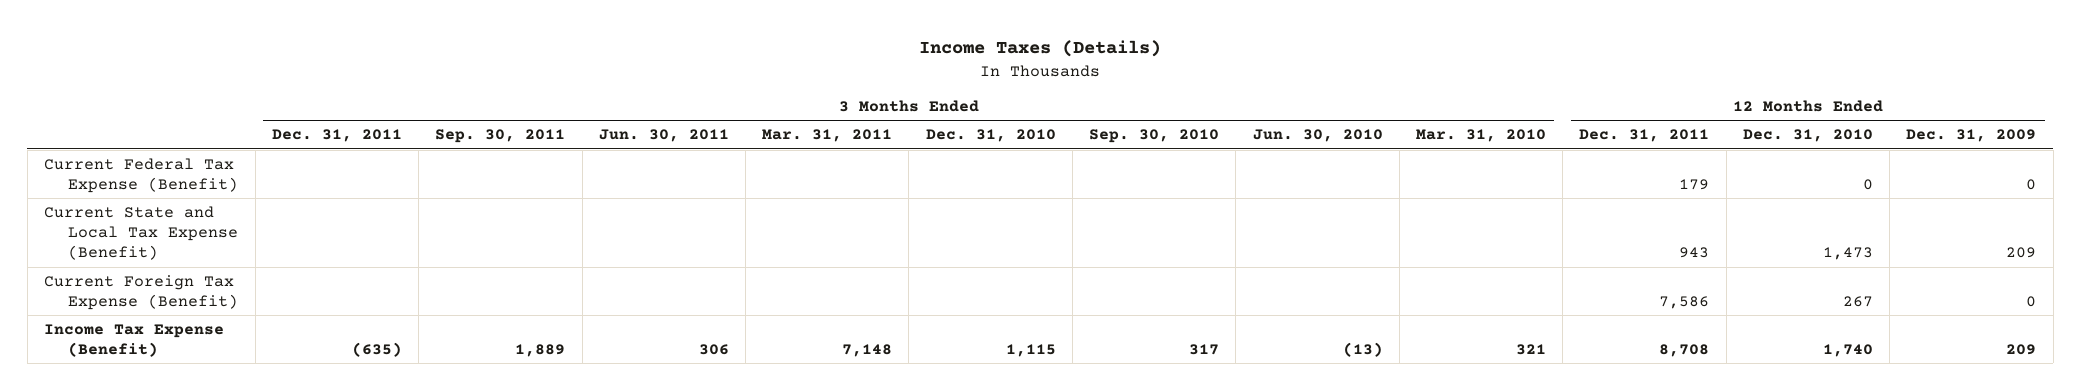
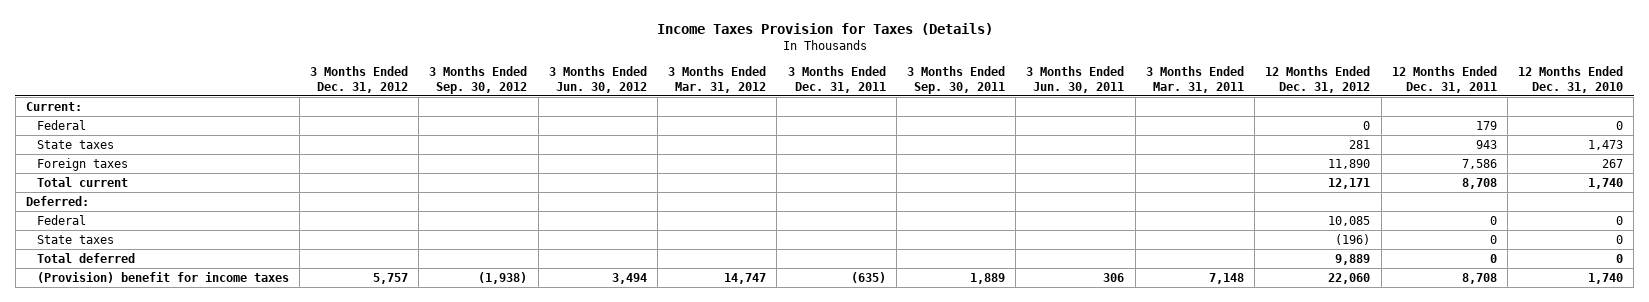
- Income Taxes (Details)
+ Income Taxes Provision for Taxes (Details)
- | 3 Months Ended Dec. 31, 2011 | 3 Months Ended Sep. 30, 2011 | 3 Months Ended Jun. 30, 2011 | 3 Months Ended Mar. 31, 2011 | 3 Months Ended Dec. 31, 2010 | 3 Months Ended Sep. 30, 2010 | 3 Months Ended Jun. 30, 2010 | 3 Months Ended Mar. 31, 2010 | 12 Months Ended Dec. 31, 2011 | 12 Months Ended Dec. 31, 2010 | 12 Months Ended Dec. 31, 2009
+ | 3 Months Ended Dec. 31, 2012 | 3 Months Ended Sep. 30, 2012 | 3 Months Ended Jun. 30, 2012 | 3 Months Ended Mar. 31, 2012 | 3 Months Ended Dec. 31, 2011 | 3 Months Ended Sep. 30, 2011 | 3 Months Ended Jun. 30, 2011 | 3 Months Ended Mar. 31, 2011 | 12 Months Ended Dec. 31, 2012 | 12 Months Ended Dec. 31, 2011 | 12 Months Ended Dec. 31, 2010
- Current Federal Tax Expense (Benefit) | | | | | | | | | 179 | 0 | 0
- Current State and Local Tax Expense (Benefit) | | | | | | | | | 943 | 1,473 | 209
- Current Foreign Tax Expense (Benefit) | | | | | | | | | 7,586 | 267 | 0
- Income Tax Expense (Benefit) | (635) | 1,889 | 306 | 7,148 | 1,115 | 317 | (13) | 321 | 8,708 | 1,740 | 209
+ Current:
+ Federal | | | | | | | | | 0 | 179 | 0
+ State taxes | | | | | | | | | 281 | 943 | 1,473
+ Foreign taxes | | | | | | | | | 11,890 | 7,586 | 267
+ Total current | | | | | | | | | 12,171 | 8,708 | 1,740
+ Deferred:
+ Federal | | | | | | | | | 10,085 | 0 | 0
+ State taxes | | | | | | | | | (196) | 0 | 0
+ Total deferred | | | | | | | | | 9,889 | 0 | 0
+ (Provision) benefit for income taxes | 5,757 | (1,938) | 3,494 | 14,747 | (635) | 1,889 | 306 | 7,148 | 22,060 | 8,708 | 1,740

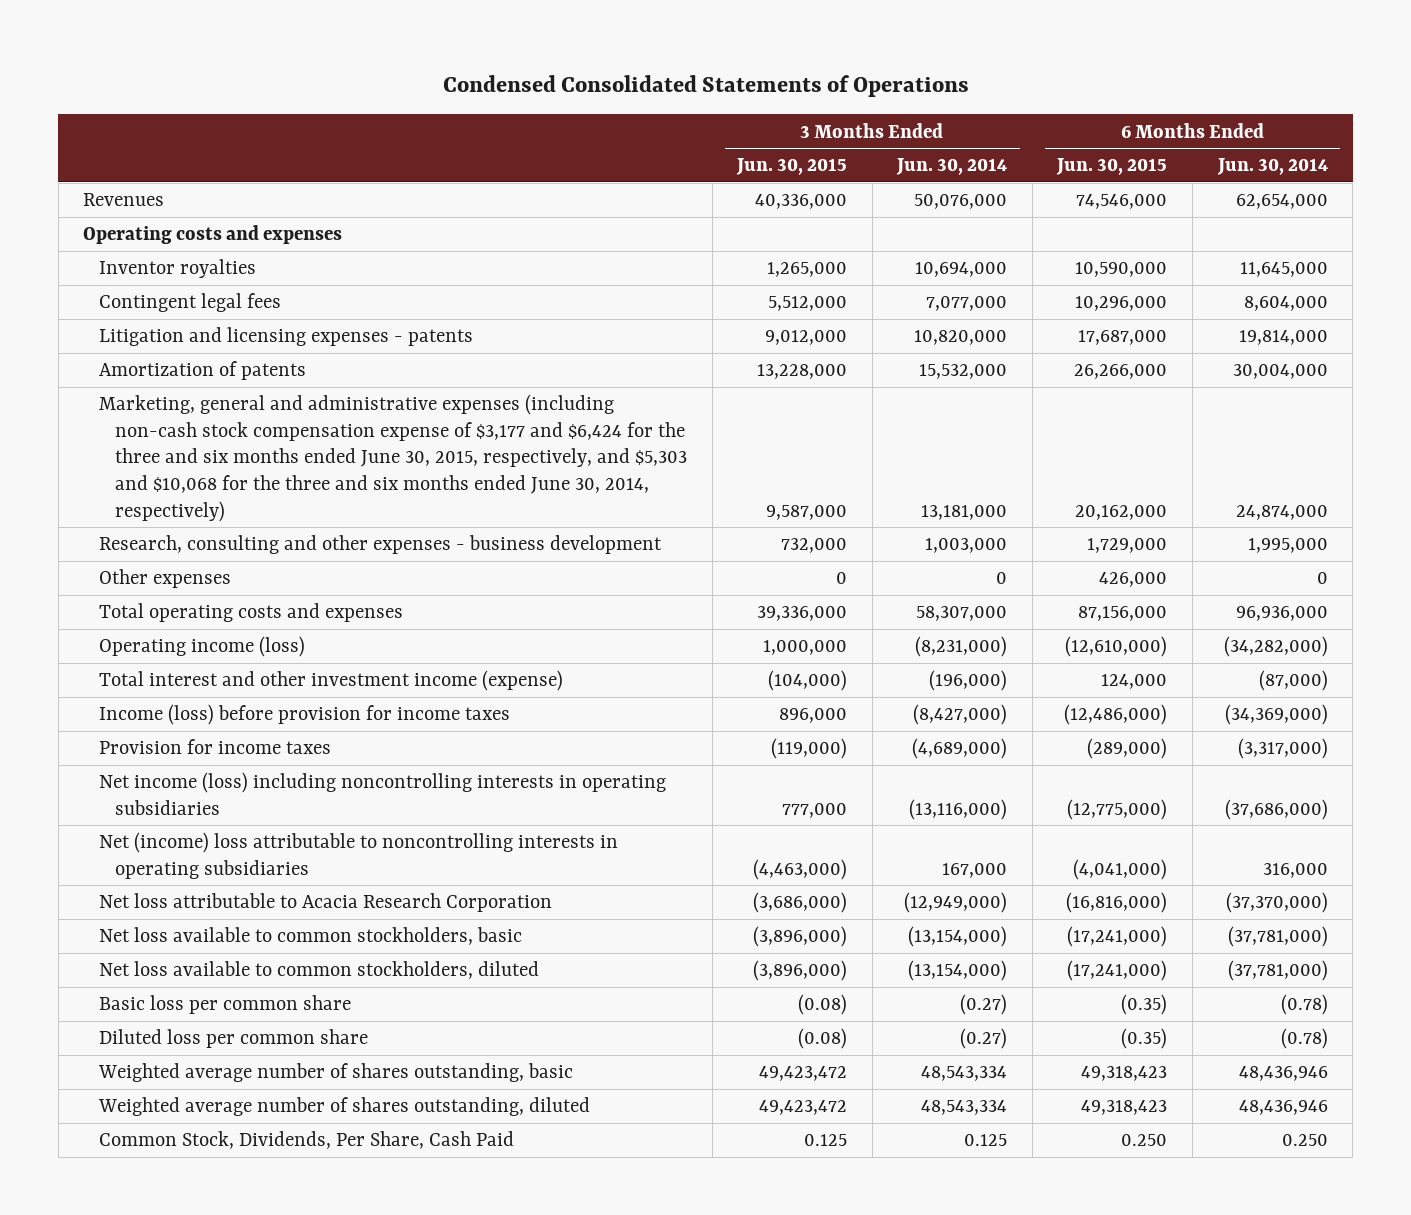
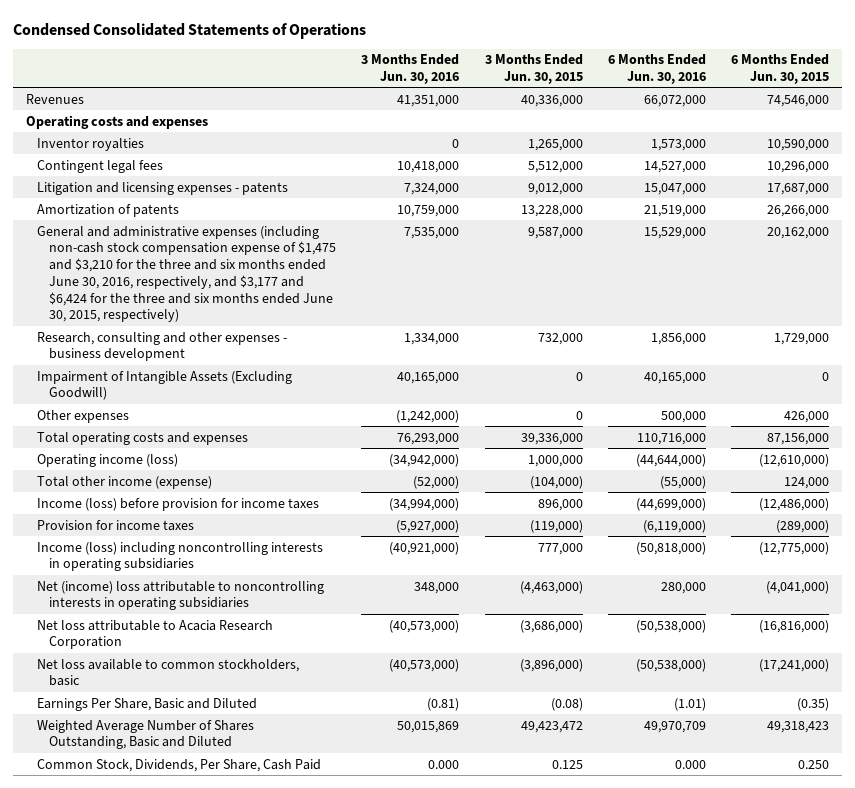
- | 3 Months Ended Jun. 30, 2015 | 3 Months Ended Jun. 30, 2014 | 6 Months Ended Jun. 30, 2015 | 6 Months Ended Jun. 30, 2014
+ | 3 Months Ended Jun. 30, 2016 | 3 Months Ended Jun. 30, 2015 | 6 Months Ended Jun. 30, 2016 | 6 Months Ended Jun. 30, 2015
- Marketing, general and administrative expenses (including non-cash stock compensation expense of $3,177 and $6,424 for the three and six months ended June 30, 2015, respectively, and $5,303 and $10,068 for the three and six months ended June 30, 2014, respectively) | 9,587,000 | 13,181,000 | 20,162,000 | 24,874,000
+ General and administrative expenses (including non-cash stock compensation expense of $1,475 and $3,210 for the three and six months ended June 30, 2016, respectively, and $3,177 and $6,424 for the three and six months ended June 30, 2015, respectively) | 7,535,000 | 9,587,000 | 15,529,000 | 20,162,000
+ Impairment of Intangible Assets (Excluding Goodwill) | 40,165,000 | 0 | 40,165,000 | 0
- Total interest and other investment income (expense) | (104,000) | (196,000) | 124,000 | (87,000)
+ Total other income (expense) | (52,000) | (104,000) | (55,000) | 124,000
- Net income (loss) including noncontrolling interests in operating subsidiaries | 777,000 | (13,116,000) | (12,775,000) | (37,686,000)
+ Income (loss) including noncontrolling interests in operating subsidiaries | (40,921,000) | 777,000 | (50,818,000) | (12,775,000)
- Net loss available to common stockholders, diluted | (3,896,000) | (13,154,000) | (17,241,000) | (37,781,000)
- Basic loss per common share | (0.08) | (0.27) | (0.35) | (0.78)
- Diluted loss per common share | (0.08) | (0.27) | (0.35) | (0.78)
- Weighted average number of shares outstanding, basic | 49,423,472 | 48,543,334 | 49,318,423 | 48,436,946
- Weighted average number of shares outstanding, diluted | 49,423,472 | 48,543,334 | 49,318,423 | 48,436,946
+ Earnings Per Share, Basic and Diluted | (0.81) | (0.08) | (1.01) | (0.35)
+ Weighted Average Number of Shares Outstanding, Basic and Diluted | 50,015,869 | 49,423,472 | 49,970,709 | 49,318,423

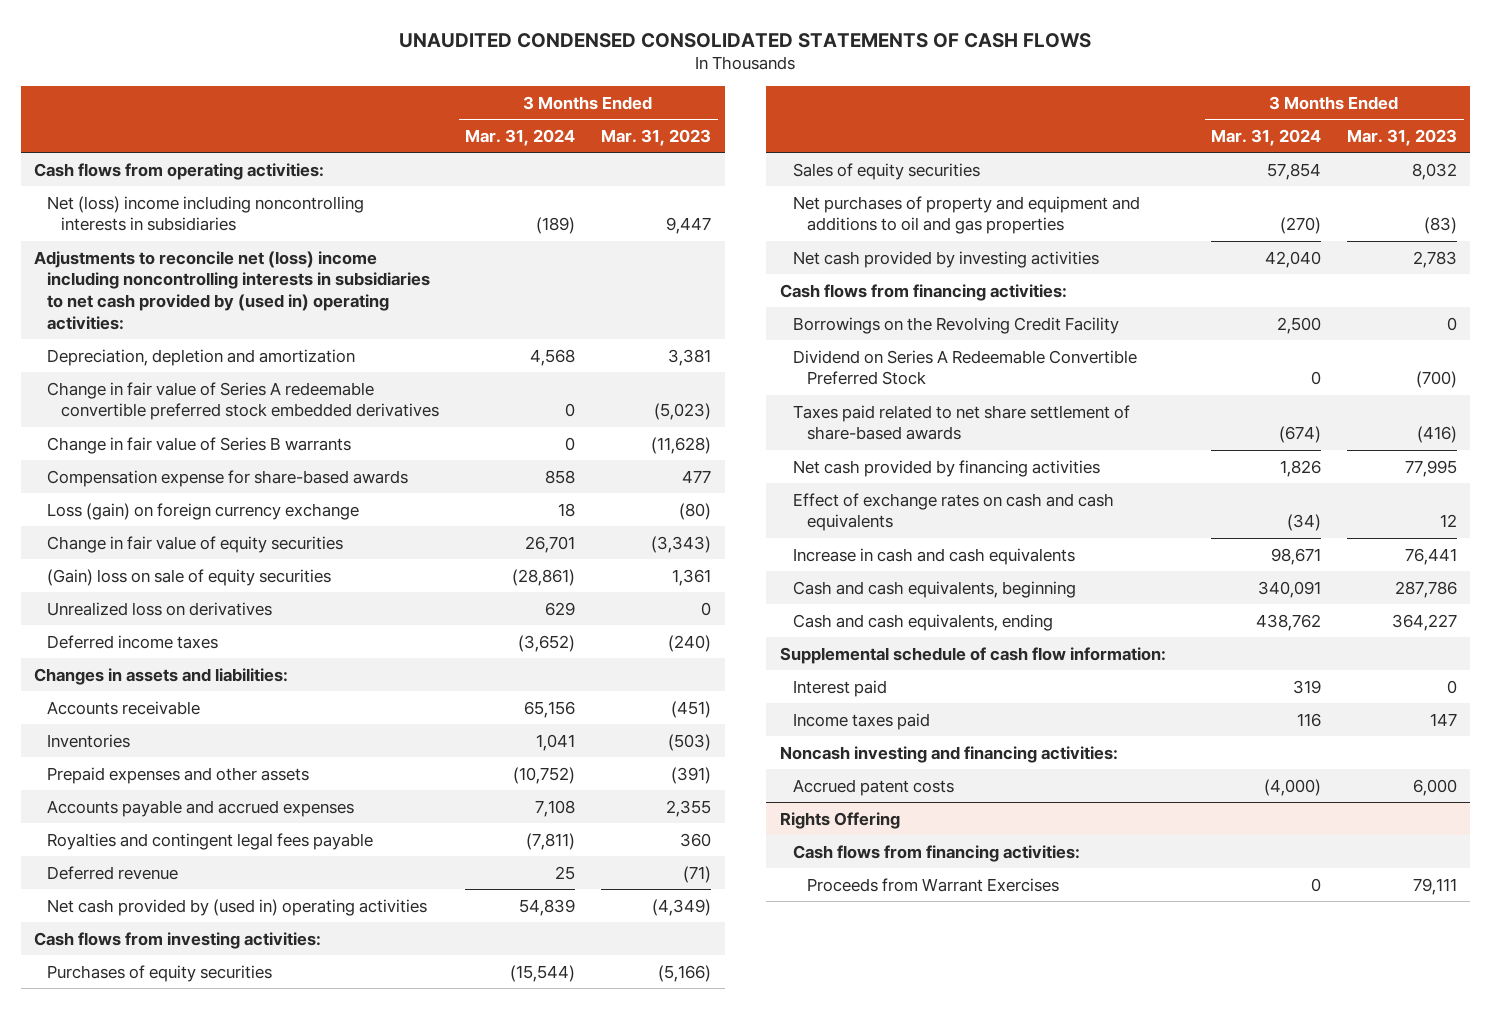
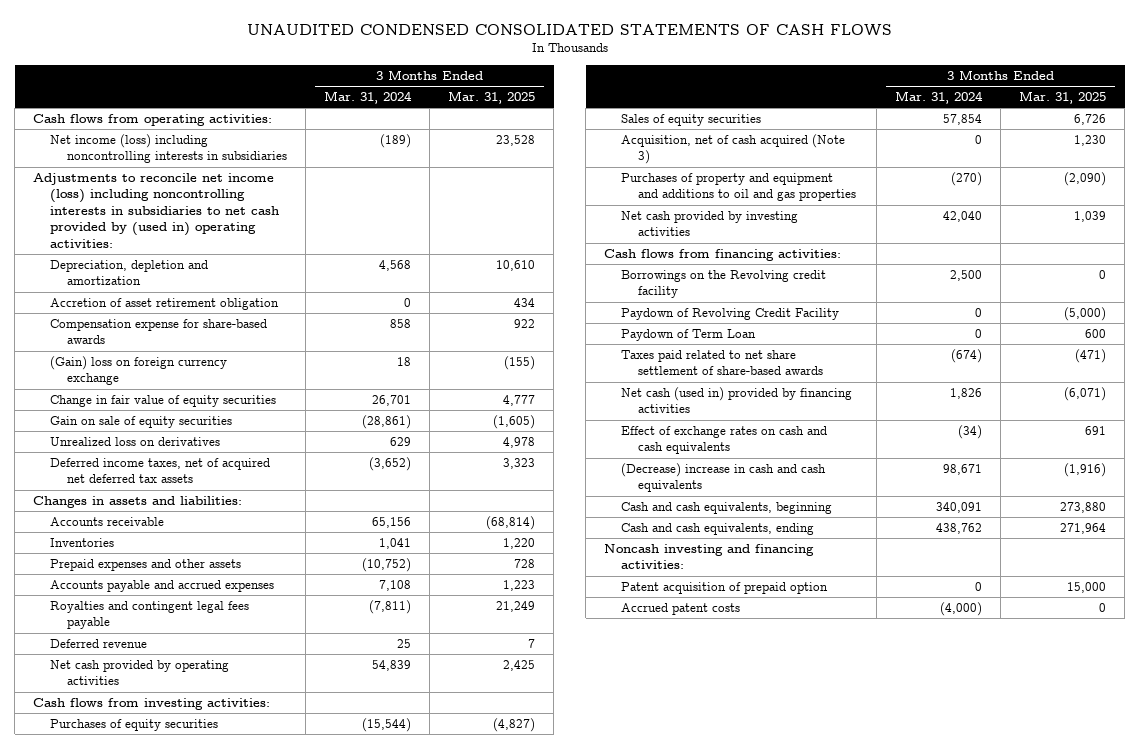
- | 3 Months Ended Mar. 31, 2024 | 3 Months Ended Mar. 31, 2023
+ | 3 Months Ended Mar. 31, 2024 | 3 Months Ended Mar. 31, 2025
- Net (loss) income including noncontrolling interests in subsidiaries | (189) | 9,447
- Adjustments to reconcile net (loss) income including noncontrolling interests in subsidiaries to net cash provided by (used in) operating activities:
+ Net income (loss) including noncontrolling interests in subsidiaries | (189) | 23,528
+ Adjustments to reconcile net income (loss) including noncontrolling interests in subsidiaries to net cash provided by (used in) operating activities:
- Change in fair value of Series A redeemable convertible preferred stock embedded derivatives | 0 | (5,023)
- Change in fair value of Series B warrants | 0 | (11,628)
+ Accretion of asset retirement obligation | 0 | 434
- Loss (gain) on foreign currency exchange | 18 | (80)
+ (Gain) loss on foreign currency exchange | 18 | (155)
- (Gain) loss on sale of equity securities | (28,861) | 1,361
+ Gain on sale of equity securities | (28,861) | (1,605)
- Deferred income taxes | (3,652) | (240)
+ Deferred income taxes, net of acquired net deferred tax assets | (3,652) | 3,323
- Net cash provided by (used in) operating activities | 54,839 | (4,349)
+ Net cash provided by operating activities | 54,839 | 2,425
- Net purchases of property and equipment and additions to oil and gas properties | (270) | (83)
+ Acquisition, net of cash acquired (Note 3) | 0 | 1,230
+ Purchases of property and equipment and additions to oil and gas properties | (270) | (2,090)
- Borrowings on the Revolving Credit Facility | 2,500 | 0
- Dividend on Series A Redeemable Convertible Preferred Stock | 0 | (700)
+ Borrowings on the Revolving credit facility | 2,500 | 0
+ Paydown of Revolving Credit Facility | 0 | (5,000)
+ Paydown of Term Loan | 0 | 600
- Net cash provided by financing activities | 1,826 | 77,995
+ Net cash (used in) provided by financing activities | 1,826 | (6,071)
- Increase in cash and cash equivalents | 98,671 | 76,441
+ (Decrease) increase in cash and cash equivalents | 98,671 | (1,916)
- Supplemental schedule of cash flow information:
- Interest paid | 319 | 0
- Income taxes paid | 116 | 147
+ Patent acquisition of prepaid option | 0 | 15,000
- Rights Offering
- Cash flows from financing activities:
- Proceeds from Warrant Exercises | 0 | 79,111

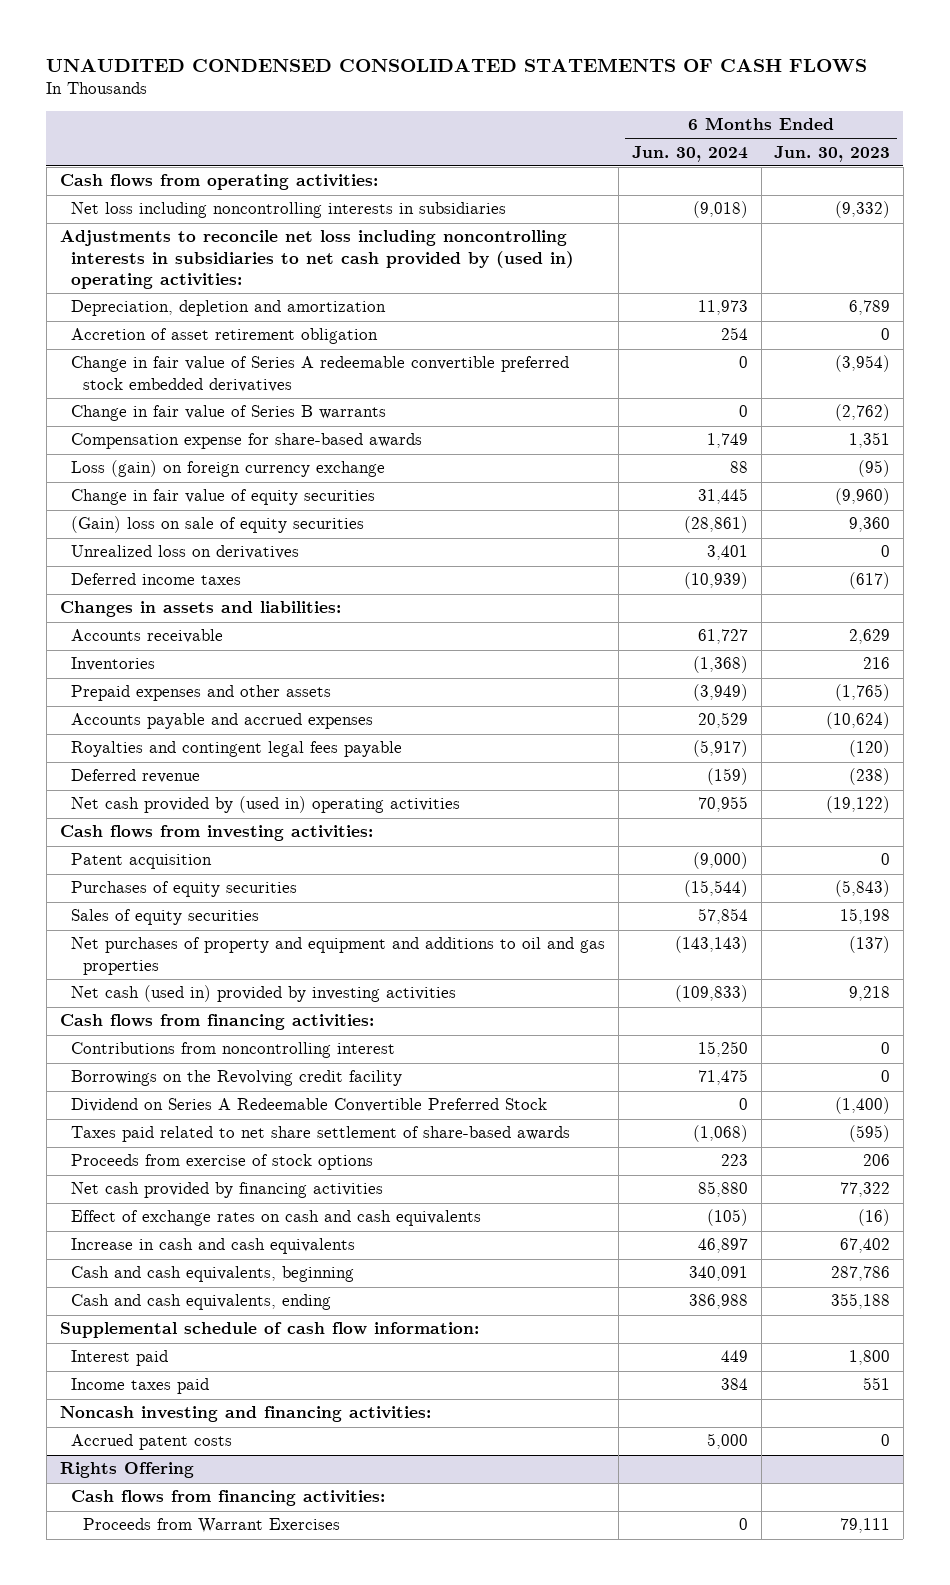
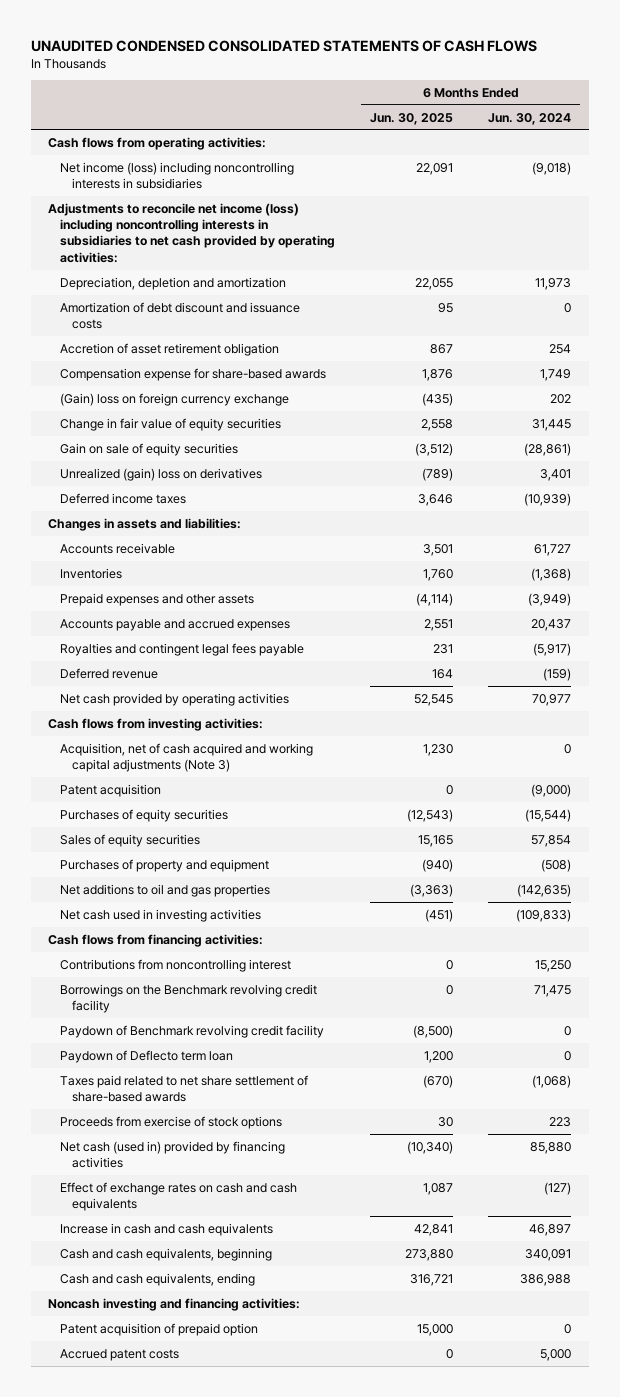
- | 6 Months Ended Jun. 30, 2024 | 6 Months Ended Jun. 30, 2023
+ | 6 Months Ended Jun. 30, 2025 | 6 Months Ended Jun. 30, 2024
- Net loss including noncontrolling interests in subsidiaries | (9,018) | (9,332)
- Adjustments to reconcile net loss including noncontrolling interests in subsidiaries to net cash provided by (used in) operating activities:
+ Net income (loss) including noncontrolling interests in subsidiaries | 22,091 | (9,018)
+ Adjustments to reconcile net income (loss) including noncontrolling interests in subsidiaries to net cash provided by operating activities:
+ Amortization of debt discount and issuance costs | 95 | 0
- Change in fair value of Series A redeemable convertible preferred stock embedded derivatives | 0 | (3,954)
- Change in fair value of Series B warrants | 0 | (2,762)
- Loss (gain) on foreign currency exchange | 88 | (95)
+ (Gain) loss on foreign currency exchange | (435) | 202
- (Gain) loss on sale of equity securities | (28,861) | 9,360
- Unrealized loss on derivatives | 3,401 | 0
+ Gain on sale of equity securities | (3,512) | (28,861)
+ Unrealized (gain) loss on derivatives | (789) | 3,401
- Accounts payable and accrued expenses | 20,529 | (10,624)
+ Accounts payable and accrued expenses | 2,551 | 20,437
- Net cash provided by (used in) operating activities | 70,955 | (19,122)
+ Net cash provided by operating activities | 52,545 | 70,977
+ Acquisition, net of cash acquired and working capital adjustments (Note 3) | 1,230 | 0
- Net purchases of property and equipment and additions to oil and gas properties | (143,143) | (137)
- Net cash (used in) provided by investing activities | (109,833) | 9,218
+ Purchases of property and equipment | (940) | (508)
+ Net additions to oil and gas properties | (3,363) | (142,635)
+ Net cash used in investing activities | (451) | (109,833)
- Borrowings on the Revolving credit facility | 71,475 | 0
- Dividend on Series A Redeemable Convertible Preferred Stock | 0 | (1,400)
+ Borrowings on the Benchmark revolving credit facility | 0 | 71,475
+ Paydown of Benchmark revolving credit facility | (8,500) | 0
+ Paydown of Deflecto term loan | 1,200 | 0
- Net cash provided by financing activities | 85,880 | 77,322
- Effect of exchange rates on cash and cash equivalents | (105) | (16)
+ Net cash (used in) provided by financing activities | (10,340) | 85,880
+ Effect of exchange rates on cash and cash equivalents | 1,087 | (127)
- Supplemental schedule of cash flow information:
- Interest paid | 449 | 1,800
- Income taxes paid | 384 | 551
+ Patent acquisition of prepaid option | 15,000 | 0
- Rights Offering
- Cash flows from financing activities:
- Proceeds from Warrant Exercises | 0 | 79,111

